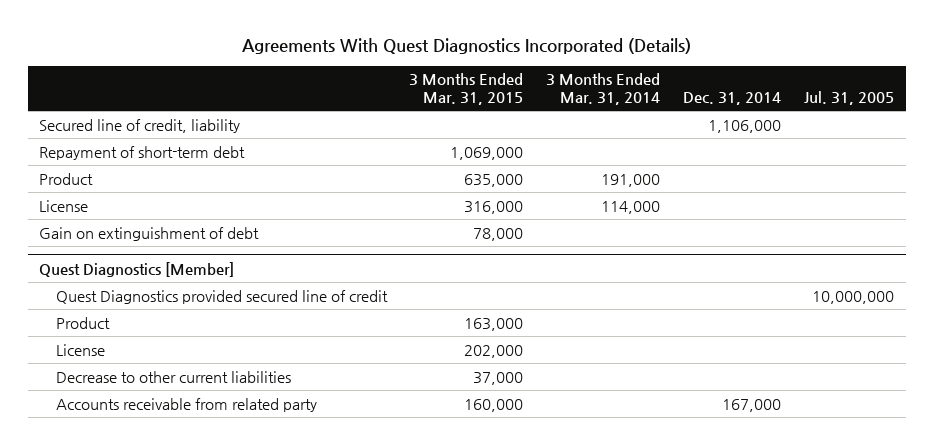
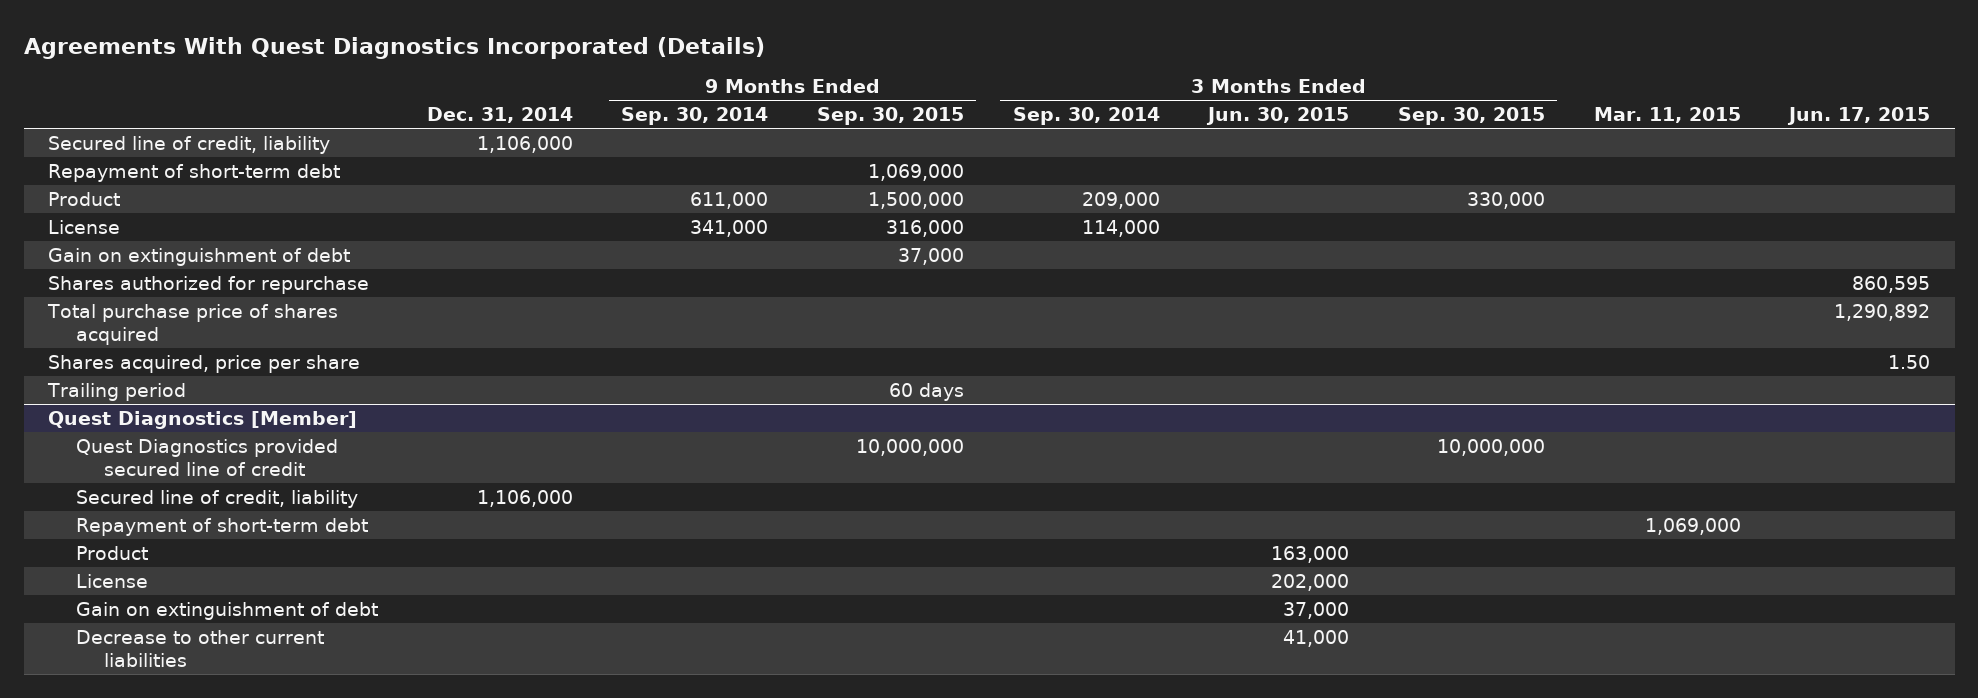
- | 3 Months Ended Mar. 31, 2015 | 3 Months Ended Mar. 31, 2014 | Dec. 31, 2014 | Jul. 31, 2005
+ | Dec. 31, 2014 | 9 Months Ended Sep. 30, 2014 | 9 Months Ended Sep. 30, 2015 | 3 Months Ended Sep. 30, 2014 | 3 Months Ended Jun. 30, 2015 | 3 Months Ended Sep. 30, 2015 | Mar. 11, 2015 | Jun. 17, 2015
+ Shares authorized for repurchase | | | | | | | | 860,595
+ Total purchase price of shares acquired | | | | | | | | 1,290,892
+ Shares acquired, price per share | | | | | | | | 1.50
+ Trailing period | | | 60 days | | | | |
@ Quest Diagnostics [Member]
+ Secured line of credit, liability | 1,106,000 | | | | | | |
+ Repayment of short-term debt | | | | | | | 1,069,000 |
+ Gain on extinguishment of debt | | | | | 37,000 | | |
- Accounts receivable from related party | 160,000 | | 167,000 |

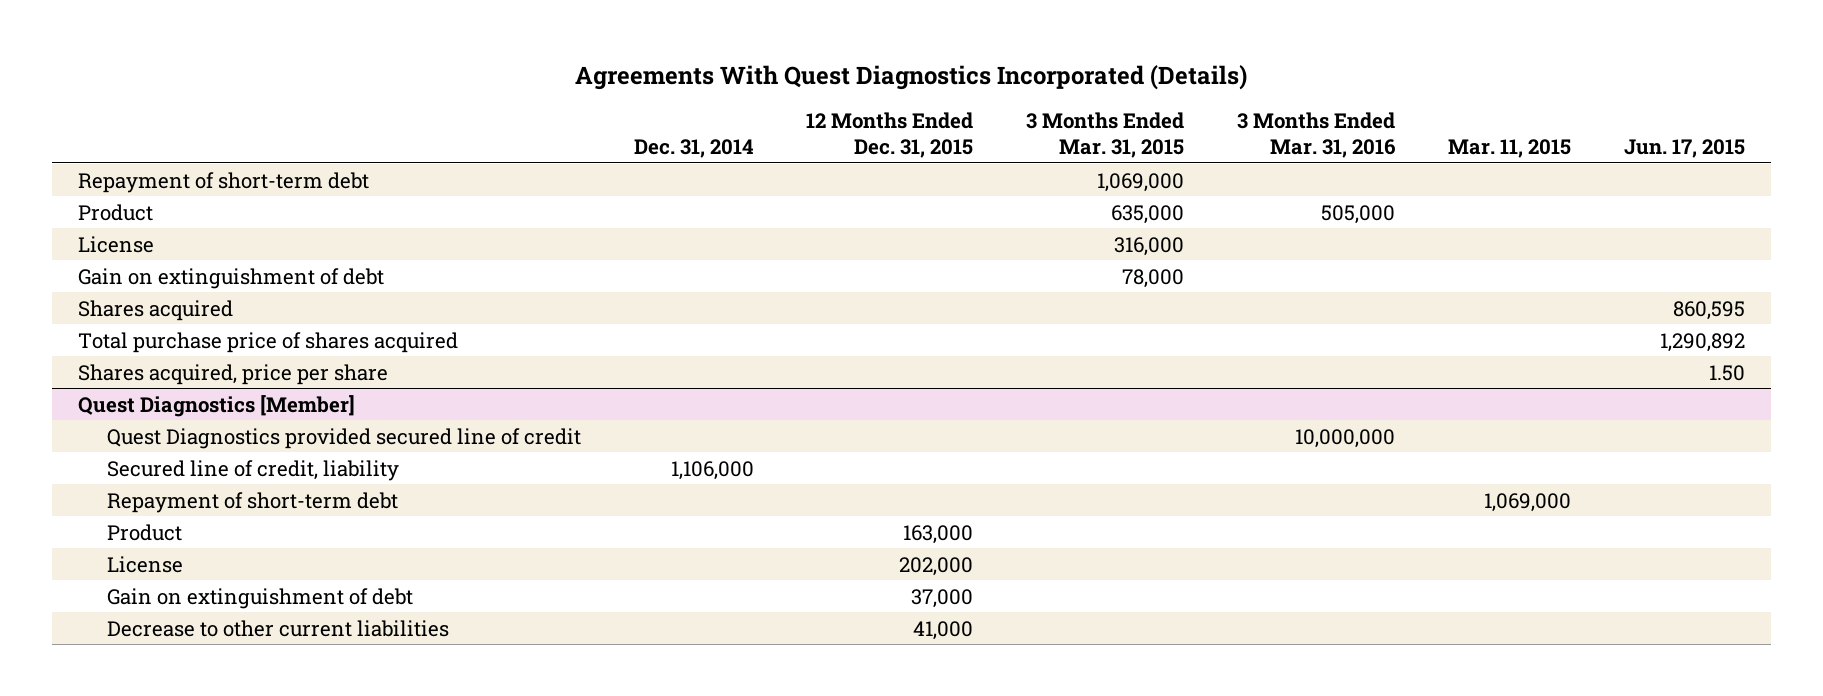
- | Dec. 31, 2014 | 9 Months Ended Sep. 30, 2014 | 9 Months Ended Sep. 30, 2015 | 3 Months Ended Sep. 30, 2014 | 3 Months Ended Jun. 30, 2015 | 3 Months Ended Sep. 30, 2015 | Mar. 11, 2015 | Jun. 17, 2015
+ | Dec. 31, 2014 | 12 Months Ended Dec. 31, 2015 | 3 Months Ended Mar. 31, 2015 | 3 Months Ended Mar. 31, 2016 | Mar. 11, 2015 | Jun. 17, 2015
- Secured line of credit, liability | 1,106,000 | | | | | | |
- Shares authorized for repurchase | | | | | | | | 860,595
+ Shares acquired | | | | | | 860,595
- Trailing period | | | 60 days | | | | |

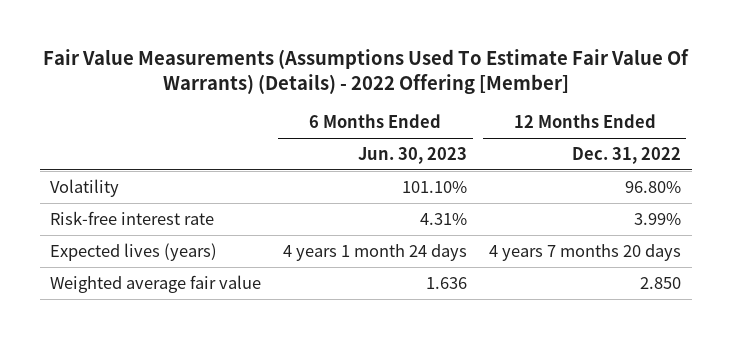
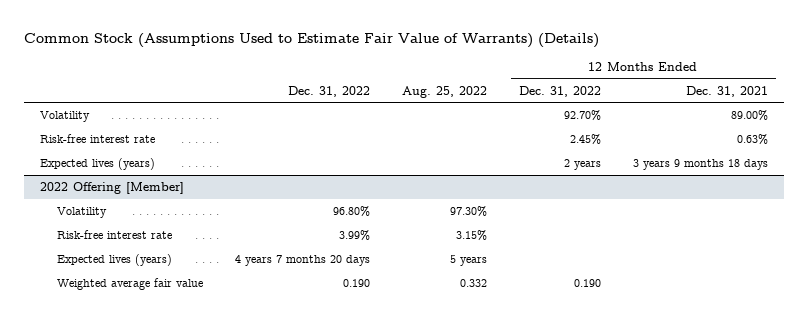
- Fair Value Measurements (Assumptions Used To Estimate Fair Value Of Warrants) (Details) - 2022 Offering [Member]
+ Common Stock (Assumptions Used to Estimate Fair Value of Warrants) (Details)
- | 6 Months Ended Jun. 30, 2023 | 12 Months Ended Dec. 31, 2022
+ | Dec. 31, 2022 | Aug. 25, 2022 | 12 Months Ended Dec. 31, 2022 | 12 Months Ended Dec. 31, 2021
- Volatility | 101.10% | 96.80%
- Risk-free interest rate | 4.31% | 3.99%
- Expected lives (years) | 4 years 1 month 24 days | 4 years 7 months 20 days
- Weighted average fair value | 1.636 | 2.850
+ Volatility | | | 92.70% | 89.00%
+ Risk-free interest rate | | | 2.45% | 0.63%
+ Expected lives (years) | | | 2 years | 3 years 9 months 18 days
+ 2022 Offering [Member]
+ Volatility | 96.80% | 97.30% | |
+ Risk-free interest rate | 3.99% | 3.15% | |
+ Expected lives (years) | 4 years 7 months 20 days | 5 years | |
+ Weighted average fair value | 0.190 | 0.332 | 0.190 |

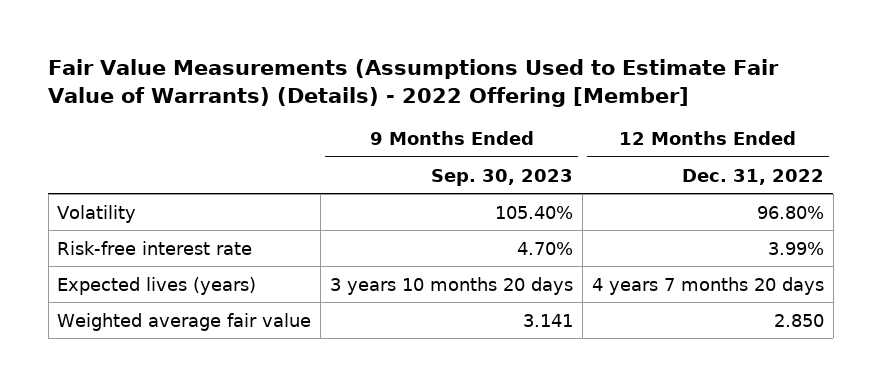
- Common Stock (Assumptions Used to Estimate Fair Value of Warrants) (Details)
+ Fair Value Measurements (Assumptions Used to Estimate Fair Value of Warrants) (Details) - 2022 Offering [Member]
- | Dec. 31, 2022 | Aug. 25, 2022 | 12 Months Ended Dec. 31, 2022 | 12 Months Ended Dec. 31, 2021
+ | 9 Months Ended Sep. 30, 2023 | 12 Months Ended Dec. 31, 2022
- Volatility | | | 92.70% | 89.00%
- Risk-free interest rate | | | 2.45% | 0.63%
- Expected lives (years) | | | 2 years | 3 years 9 months 18 days
- 2022 Offering [Member]
- Volatility | 96.80% | 97.30% | |
- Risk-free interest rate | 3.99% | 3.15% | |
- Expected lives (years) | 4 years 7 months 20 days | 5 years | |
- Weighted average fair value | 0.190 | 0.332 | 0.190 |
+ Volatility | 105.40% | 96.80%
+ Risk-free interest rate | 4.70% | 3.99%
+ Expected lives (years) | 3 years 10 months 20 days | 4 years 7 months 20 days
+ Weighted average fair value | 3.141 | 2.850

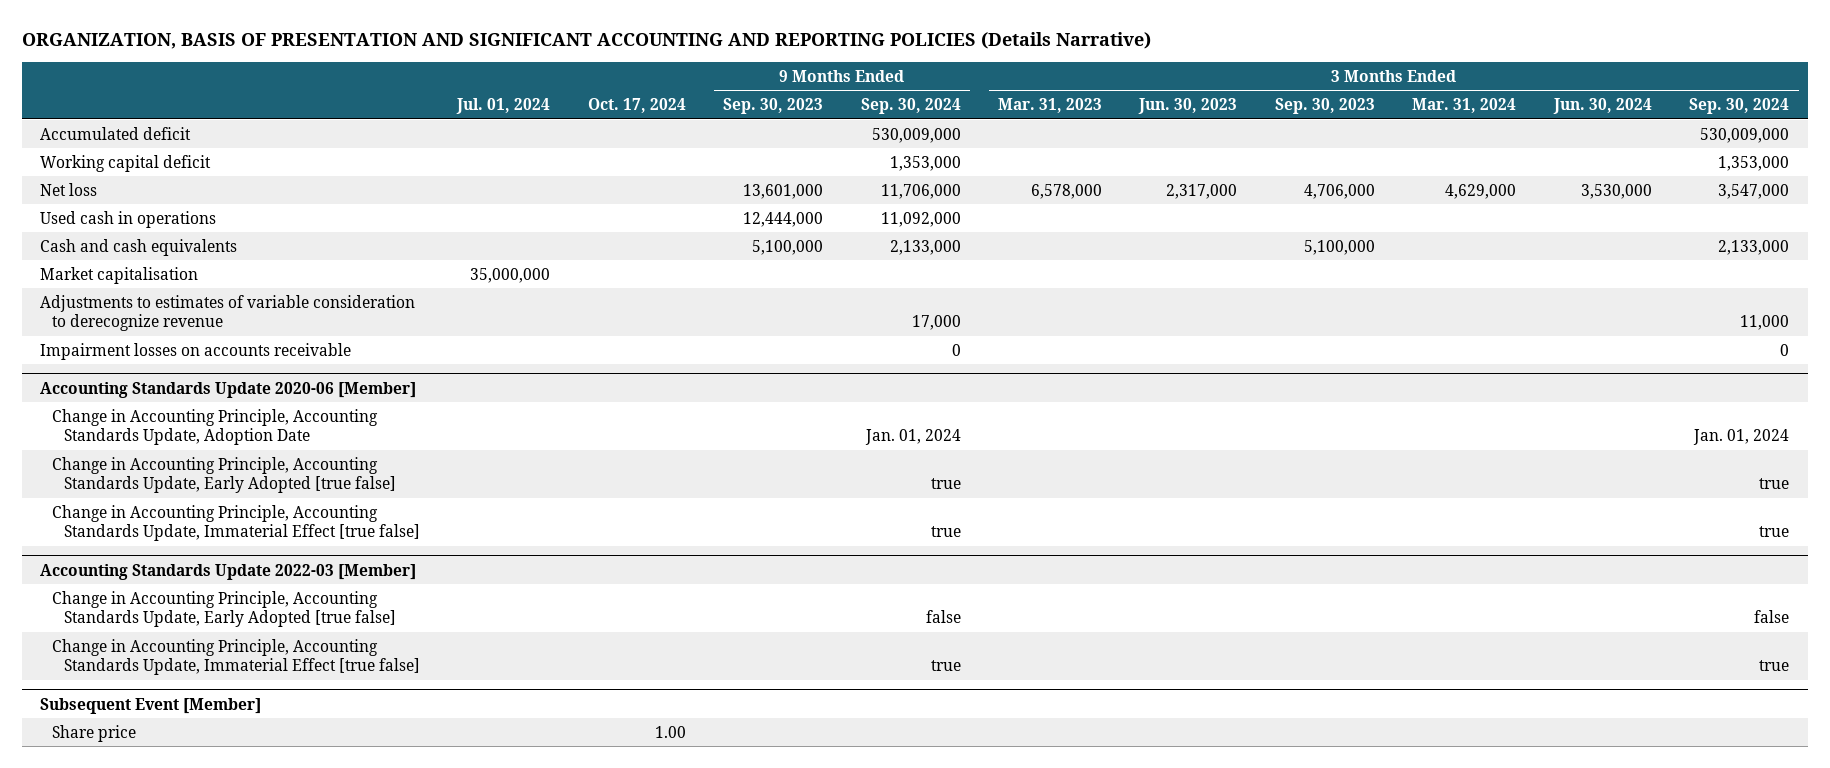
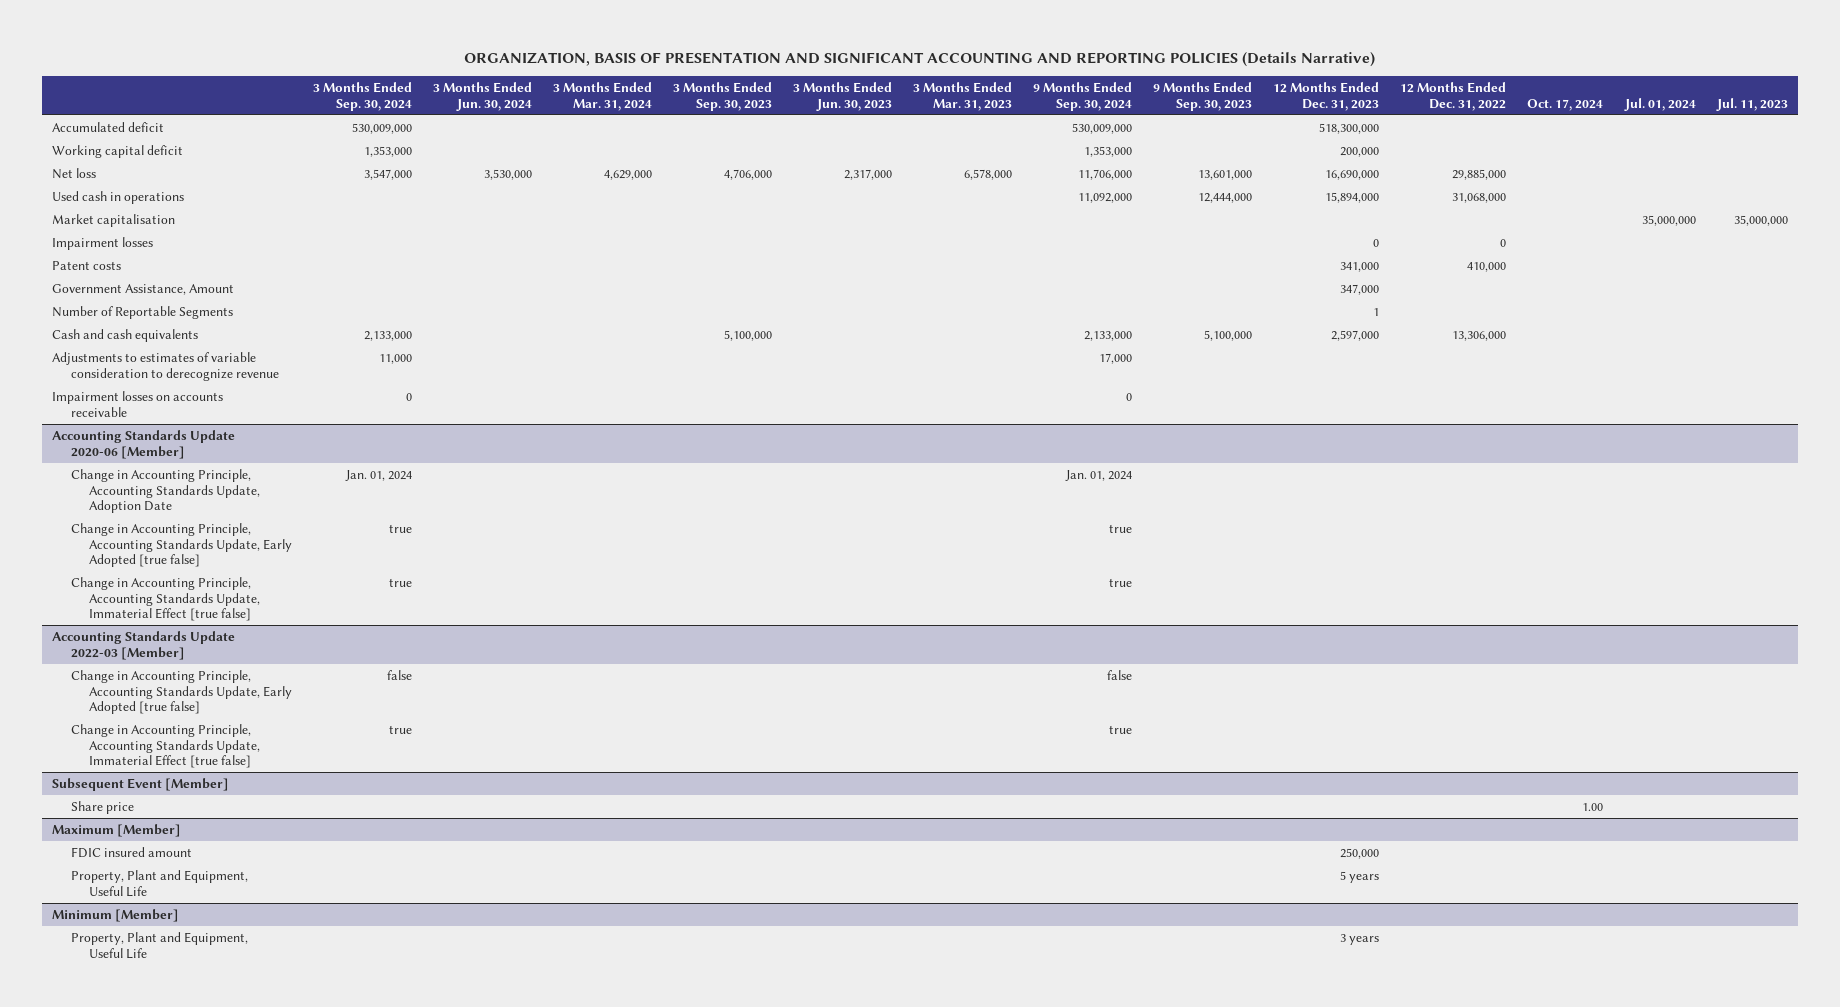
- | Jul. 01, 2024 | Oct. 17, 2024 | 9 Months Ended Sep. 30, 2023 | 9 Months Ended Sep. 30, 2024 | 3 Months Ended Mar. 31, 2023 | 3 Months Ended Jun. 30, 2023 | 3 Months Ended Sep. 30, 2023 | 3 Months Ended Mar. 31, 2024 | 3 Months Ended Jun. 30, 2024 | 3 Months Ended Sep. 30, 2024
+ | 3 Months Ended Sep. 30, 2024 | 3 Months Ended Jun. 30, 2024 | 3 Months Ended Mar. 31, 2024 | 3 Months Ended Sep. 30, 2023 | 3 Months Ended Jun. 30, 2023 | 3 Months Ended Mar. 31, 2023 | 9 Months Ended Sep. 30, 2024 | 9 Months Ended Sep. 30, 2023 | 12 Months Ended Dec. 31, 2023 | 12 Months Ended Dec. 31, 2022 | Oct. 17, 2024 | Jul. 01, 2024 | Jul. 11, 2023
+ Impairment losses | | | | | | | | | 0 | 0 | | |
+ Patent costs | | | | | | | | | 341,000 | 410,000 | | |
+ Government Assistance, Amount | | | | | | | | | 347,000 | | | |
+ Number of Reportable Segments | | | | | | | | | 1 | | | |
moved down: Cash and cash equivalents | 2,133,000 | | | 5,100,000 | | | 2,133,000 | 5,100,000 | 2,597,000 | 13,306,000 | | |
+ Maximum [Member]
+ FDIC insured amount | | | | | | | | | 250,000 | | | |
+ Property, Plant and Equipment, Useful Life | | | | | | | | | 5 years | | | |
+ Minimum [Member]
+ Property, Plant and Equipment, Useful Life | | | | | | | | | 3 years | | | |

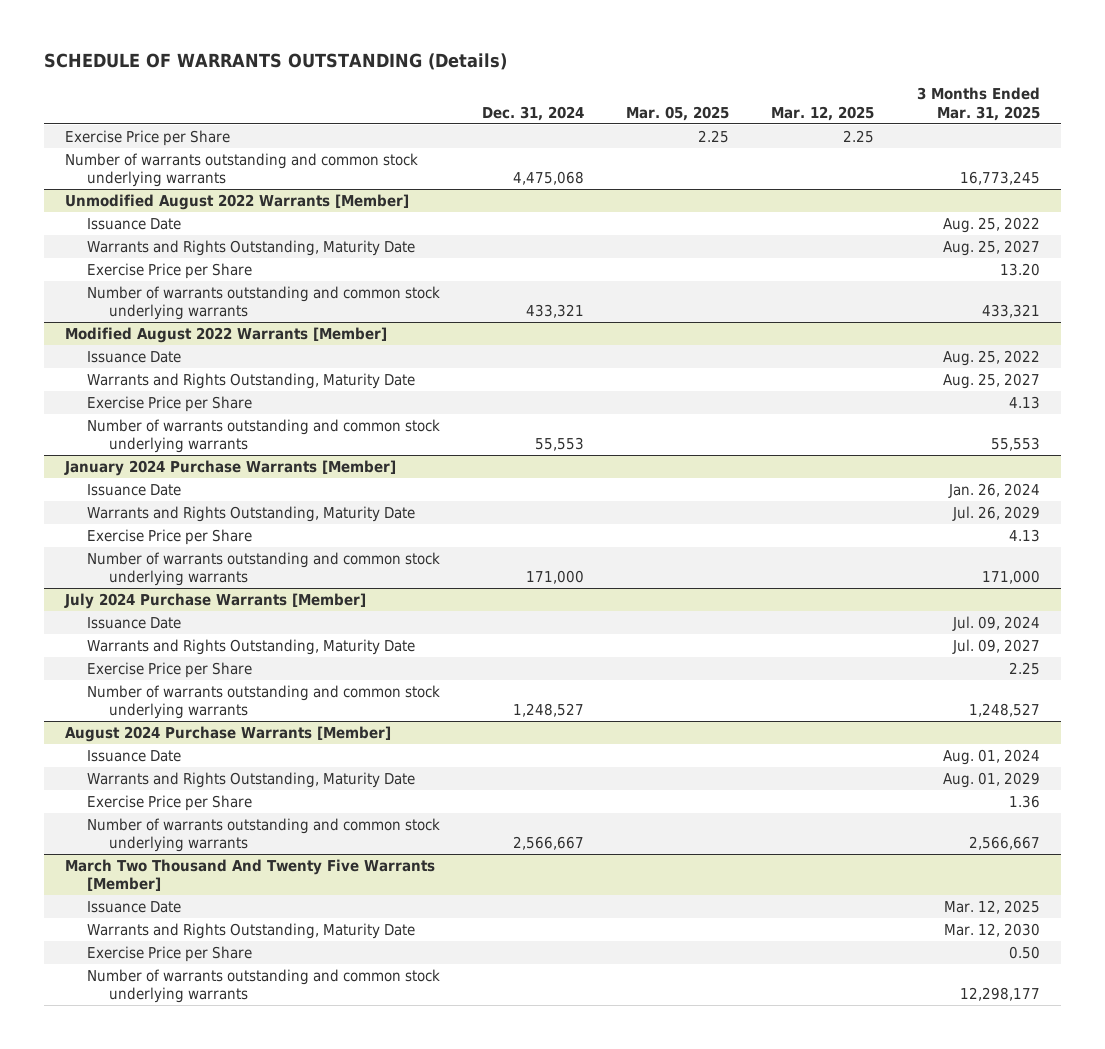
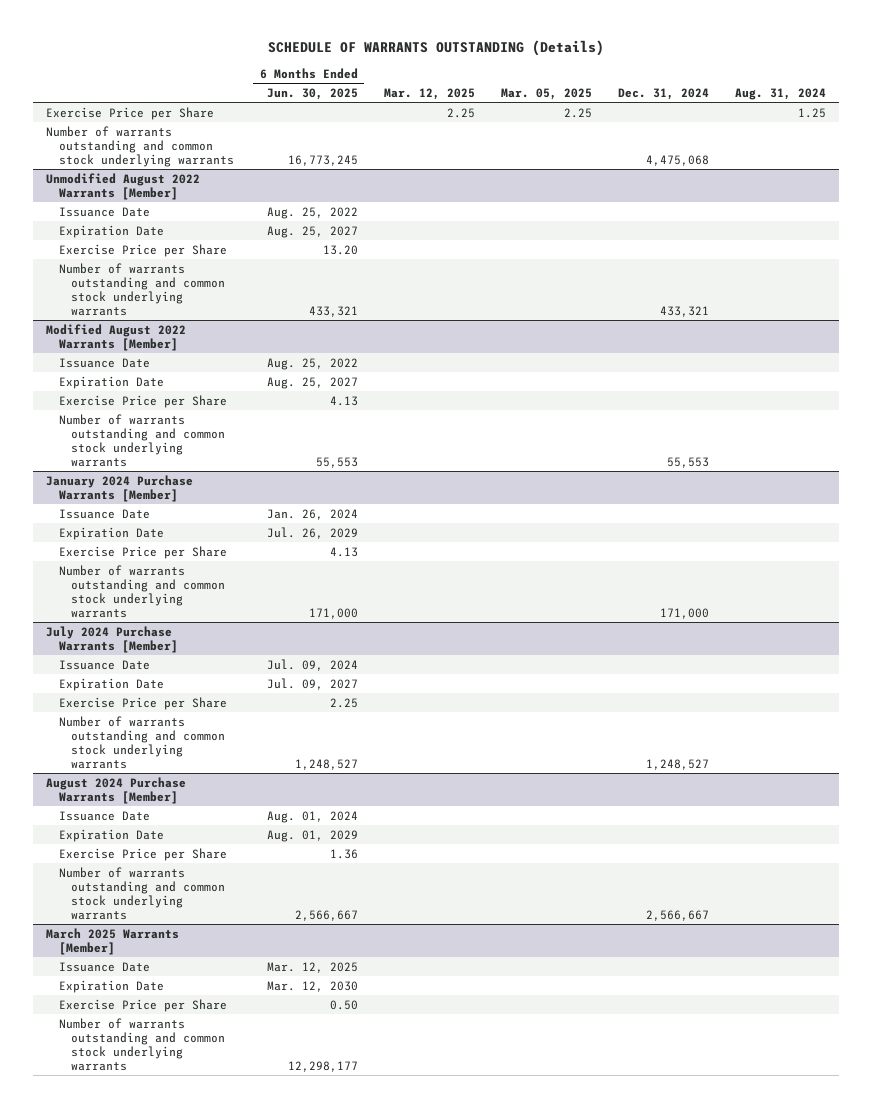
- | Dec. 31, 2024 | Mar. 05, 2025 | Mar. 12, 2025 | 3 Months Ended Mar. 31, 2025
+ | 6 Months Ended Jun. 30, 2025 | Mar. 12, 2025 | Mar. 05, 2025 | Dec. 31, 2024 | Aug. 31, 2024
@ Unmodified August 2022 Warrants [Member]
- Warrants and Rights Outstanding, Maturity Date | | | | Aug. 25, 2027
+ Expiration Date | Aug. 25, 2027 | | | |
@ Modified August 2022 Warrants [Member]
- Warrants and Rights Outstanding, Maturity Date | | | | Aug. 25, 2027
+ Expiration Date | Aug. 25, 2027 | | | |
@ January 2024 Purchase Warrants [Member]
- Warrants and Rights Outstanding, Maturity Date | | | | Jul. 26, 2029
+ Expiration Date | Jul. 26, 2029 | | | |
@ July 2024 Purchase Warrants [Member]
- Warrants and Rights Outstanding, Maturity Date | | | | Jul. 09, 2027
+ Expiration Date | Jul. 09, 2027 | | | |
@ August 2024 Purchase Warrants [Member]
- Warrants and Rights Outstanding, Maturity Date | | | | Aug. 01, 2029
+ Expiration Date | Aug. 01, 2029 | | | |
- March Two Thousand And Twenty Five Warrants [Member]
+ March 2025 Warrants [Member]
- Warrants and Rights Outstanding, Maturity Date | | | | Mar. 12, 2030
+ Expiration Date | Mar. 12, 2030 | | | |

